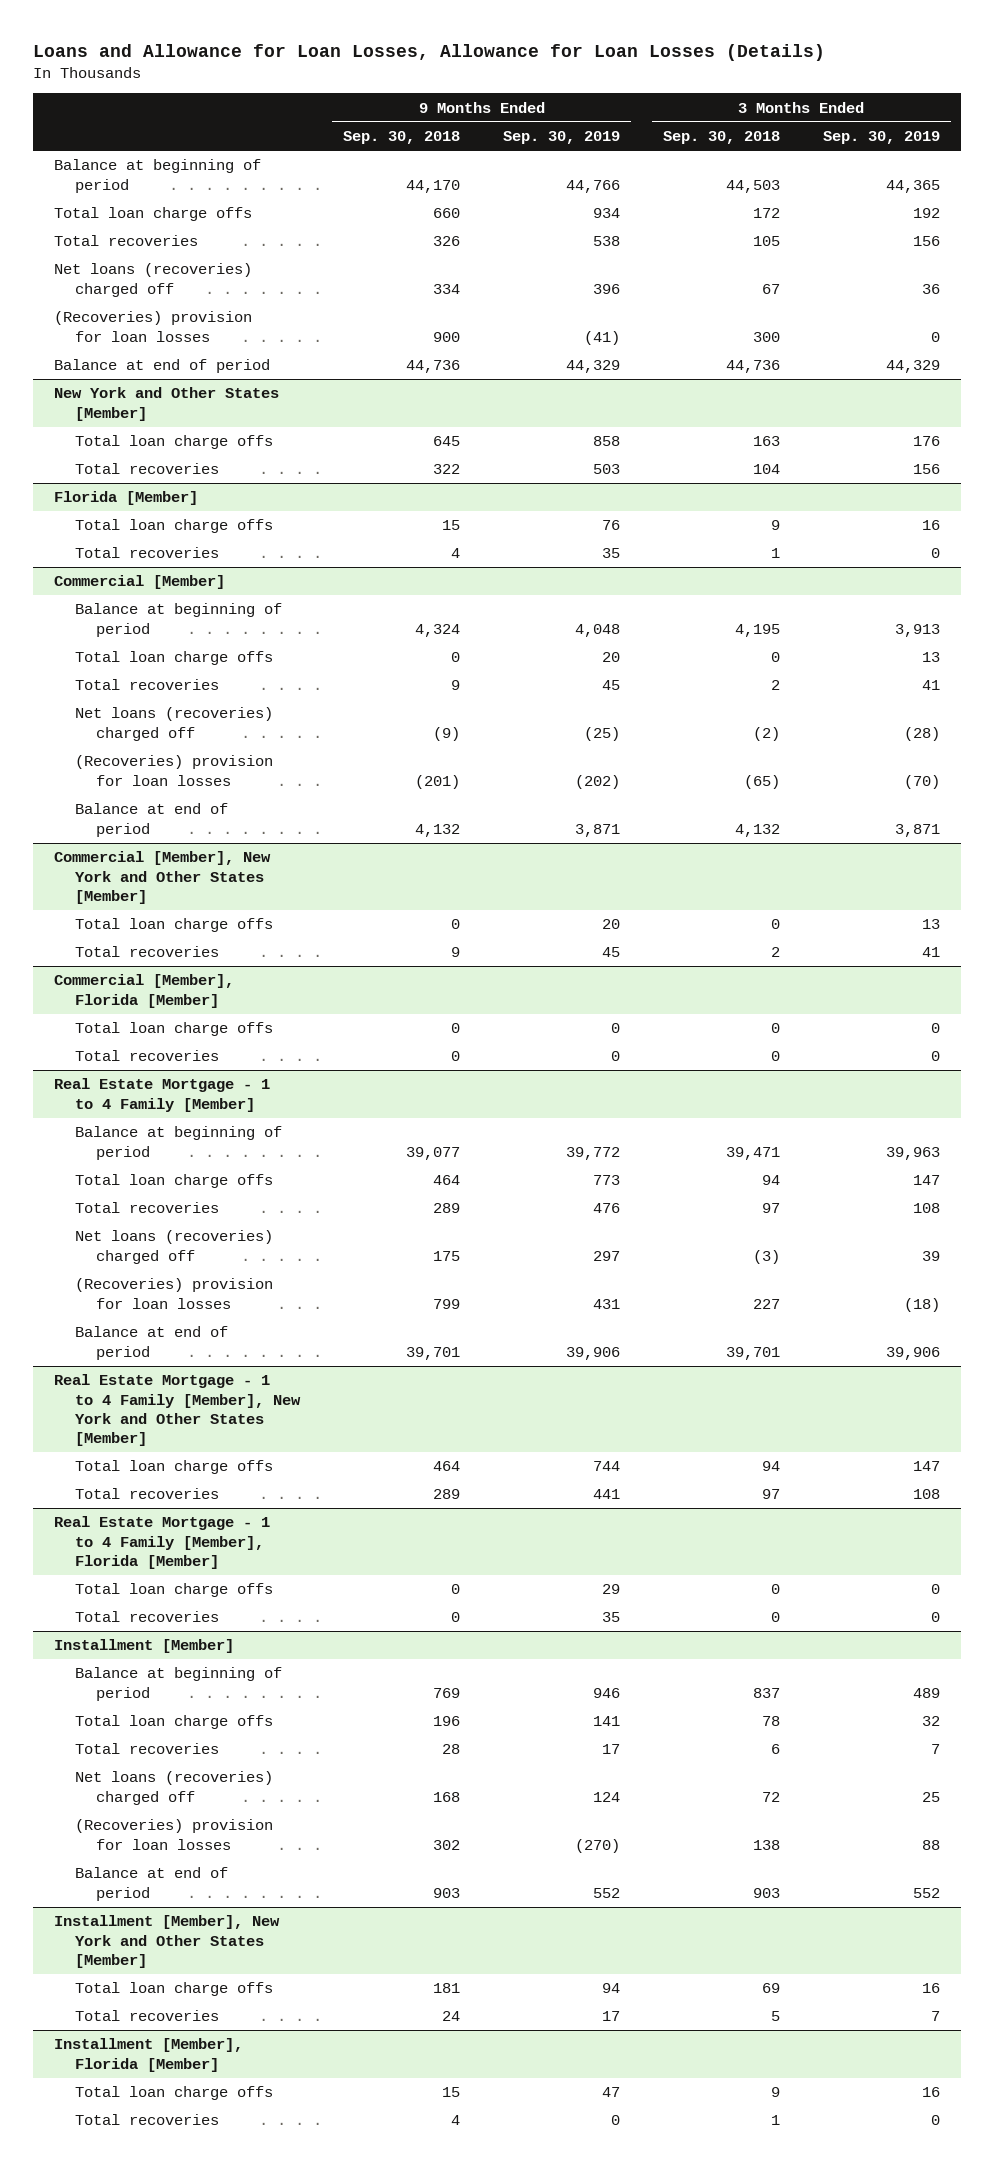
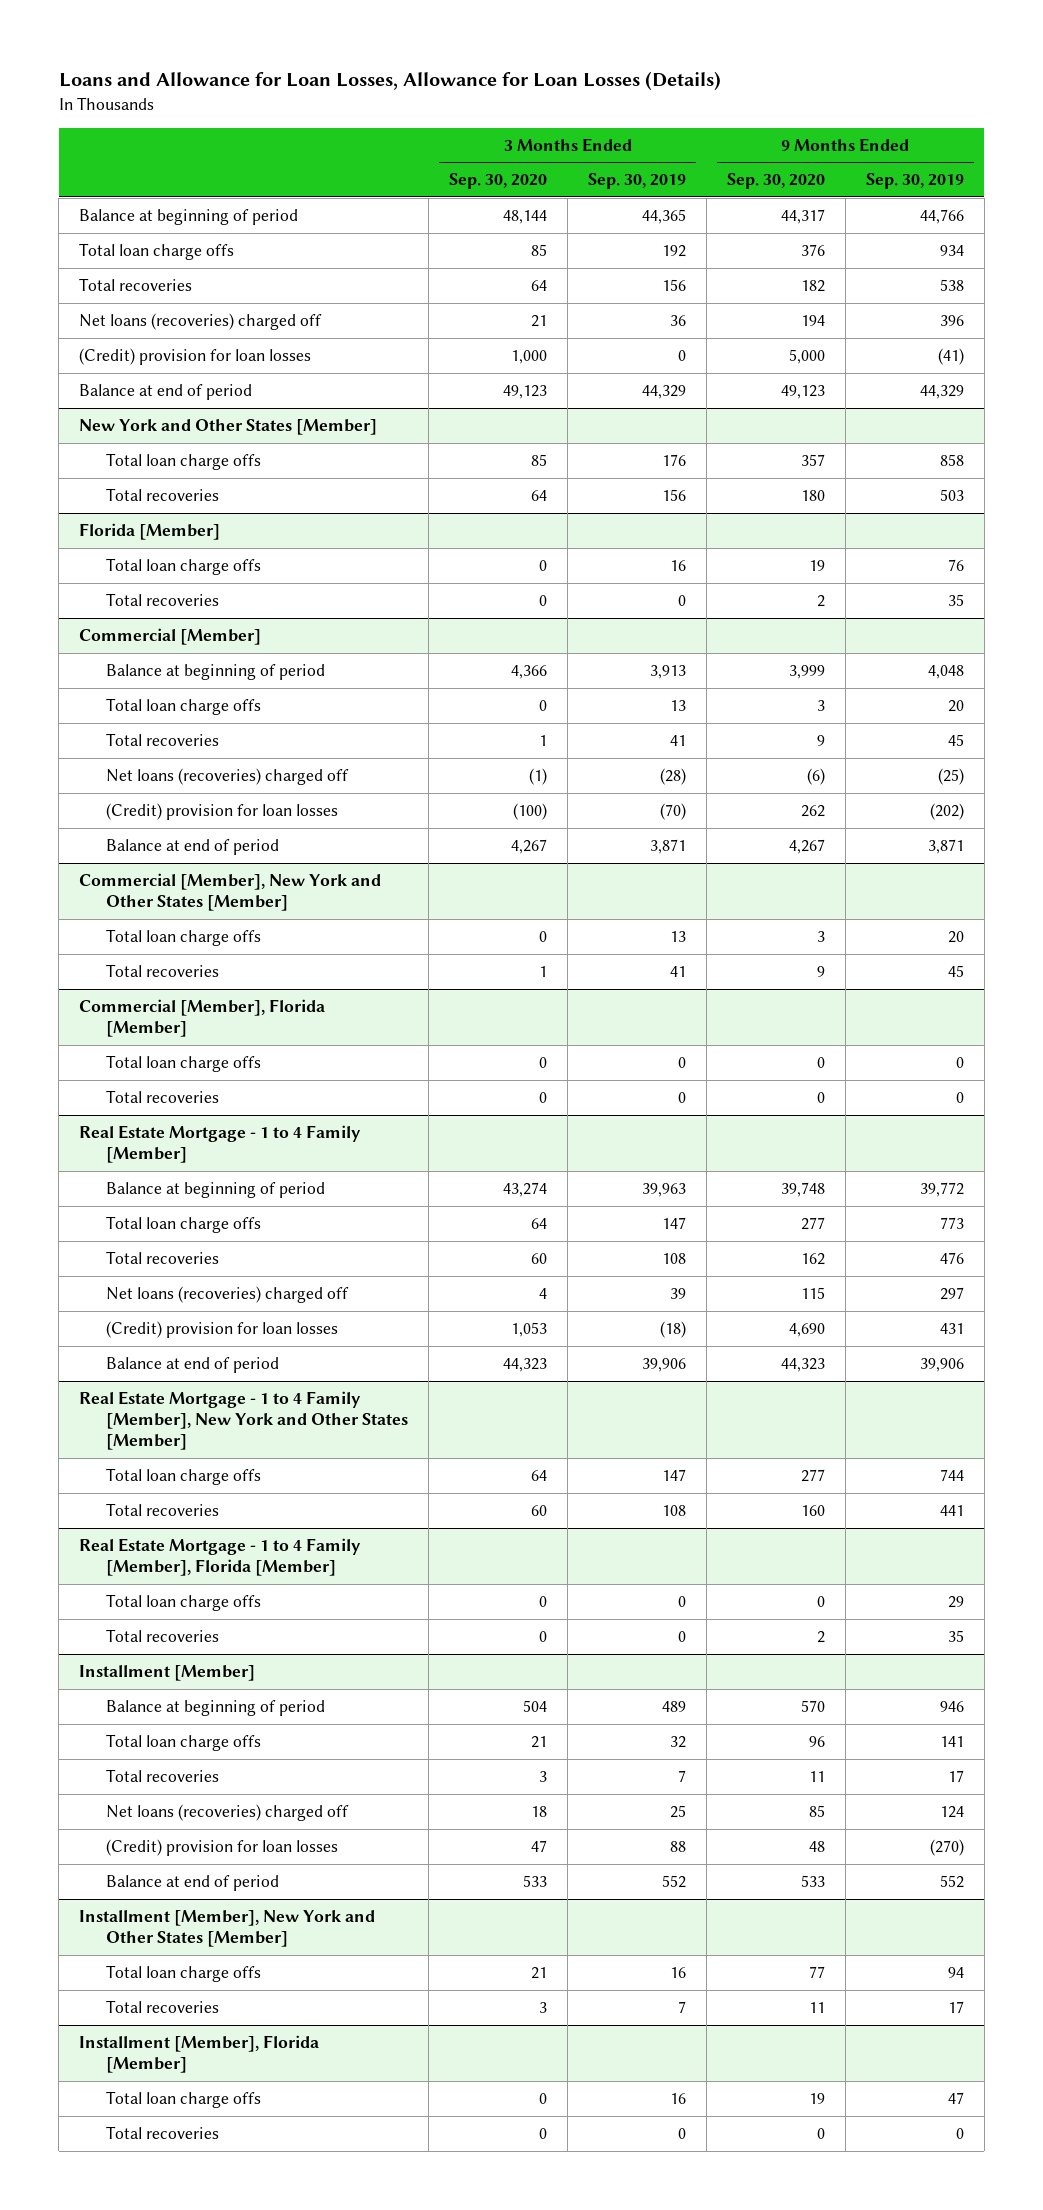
- | 9 Months Ended Sep. 30, 2018 | 9 Months Ended Sep. 30, 2019 | 3 Months Ended Sep. 30, 2018 | 3 Months Ended Sep. 30, 2019
+ | 3 Months Ended Sep. 30, 2020 | 3 Months Ended Sep. 30, 2019 | 9 Months Ended Sep. 30, 2020 | 9 Months Ended Sep. 30, 2019
- (Recoveries) provision for loan losses | 900 | (41) | 300 | 0
+ (Credit) provision for loan losses | 1,000 | 0 | 5,000 | (41)
@ Commercial [Member]
- (Recoveries) provision for loan losses | (201) | (202) | (65) | (70)
+ (Credit) provision for loan losses | (100) | (70) | 262 | (202)
@ Real Estate Mortgage - 1 to 4 Family [Member]
- (Recoveries) provision for loan losses | 799 | 431 | 227 | (18)
+ (Credit) provision for loan losses | 1,053 | (18) | 4,690 | 431
@ Installment [Member]
- (Recoveries) provision for loan losses | 302 | (270) | 138 | 88
+ (Credit) provision for loan losses | 47 | 88 | 48 | (270)

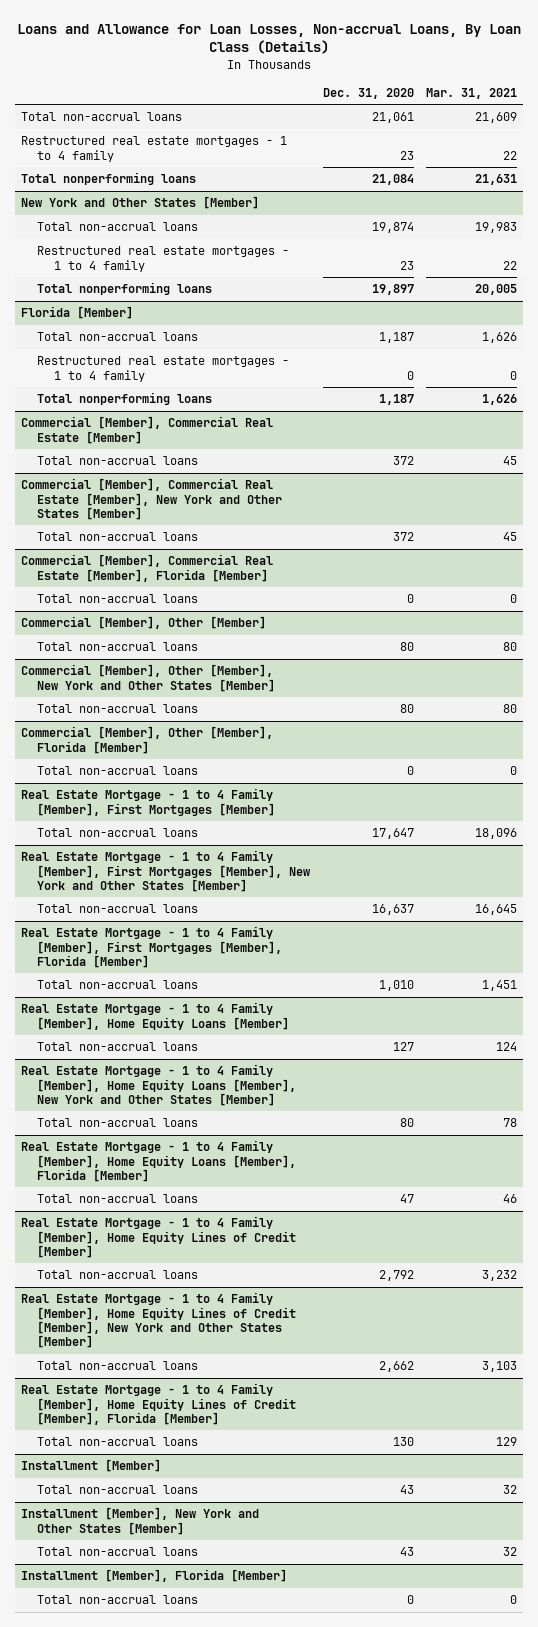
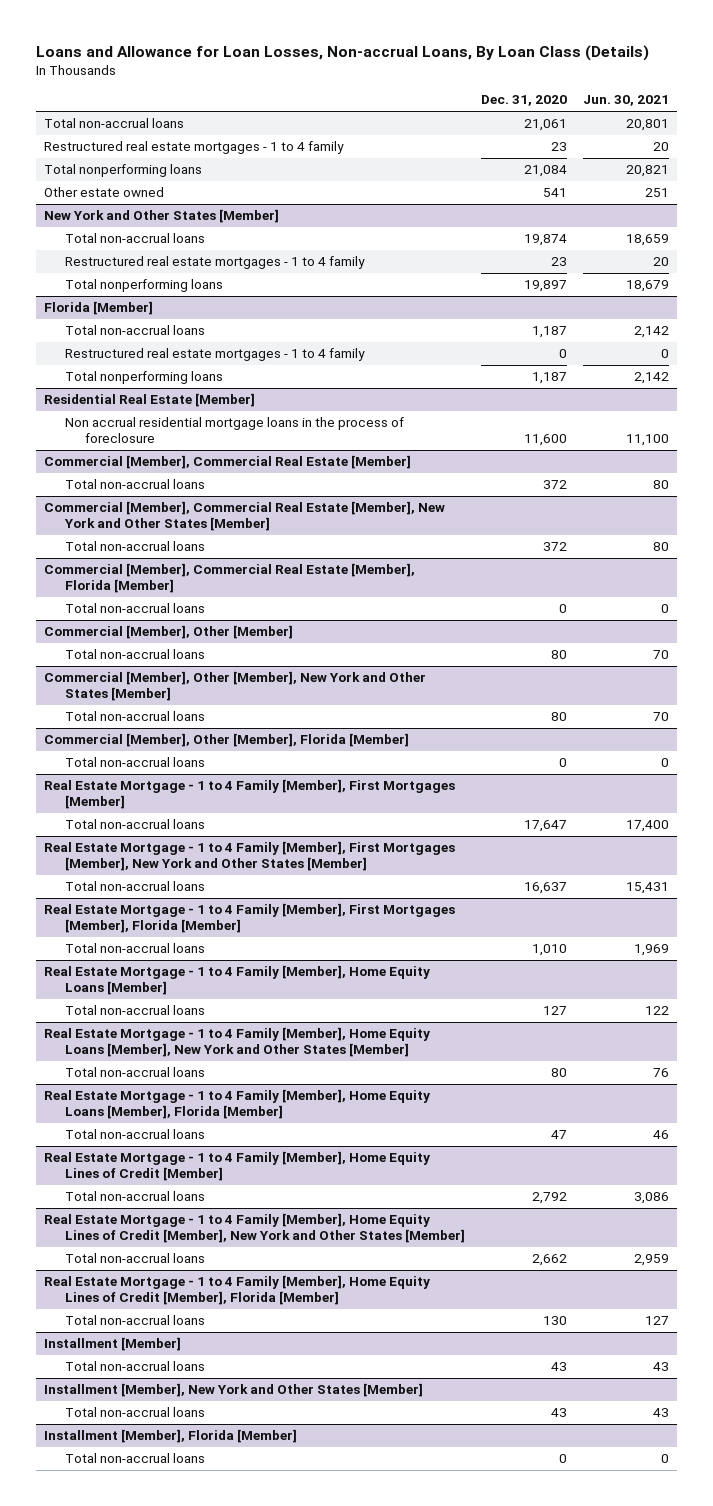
- | Dec. 31, 2020 | Mar. 31, 2021
+ | Dec. 31, 2020 | Jun. 30, 2021
+ Other estate owned | 541 | 251
+ Residential Real Estate [Member]
+ Non accrual residential mortgage loans in the process of foreclosure | 11,600 | 11,100

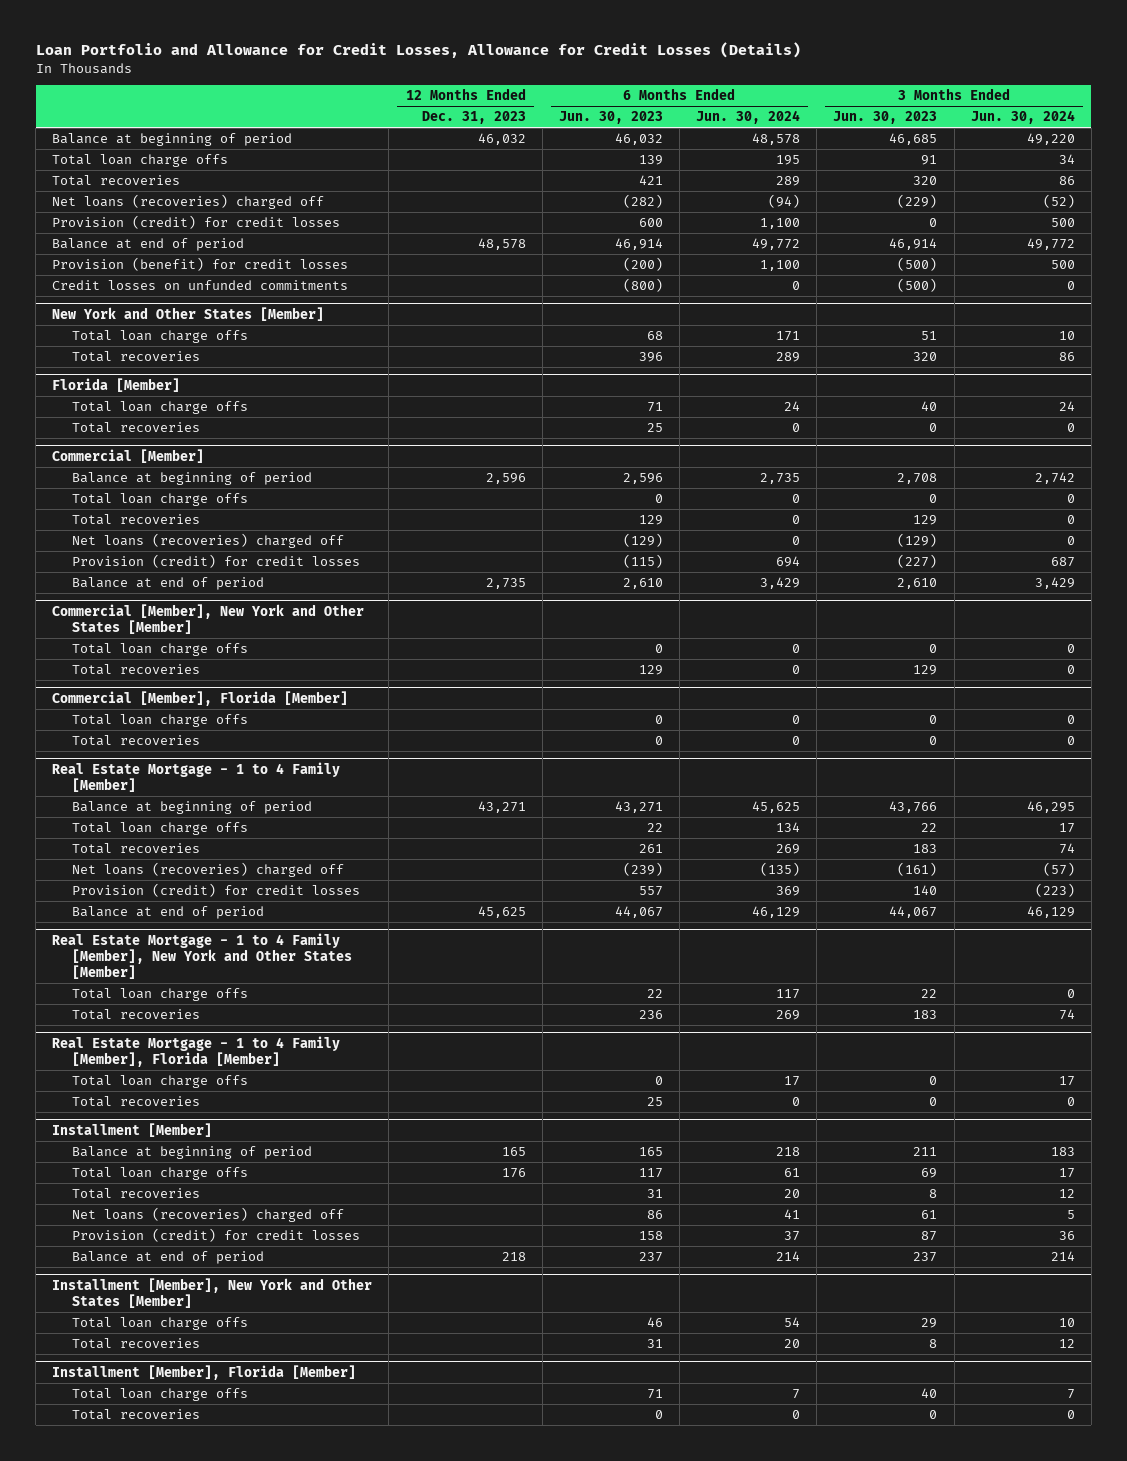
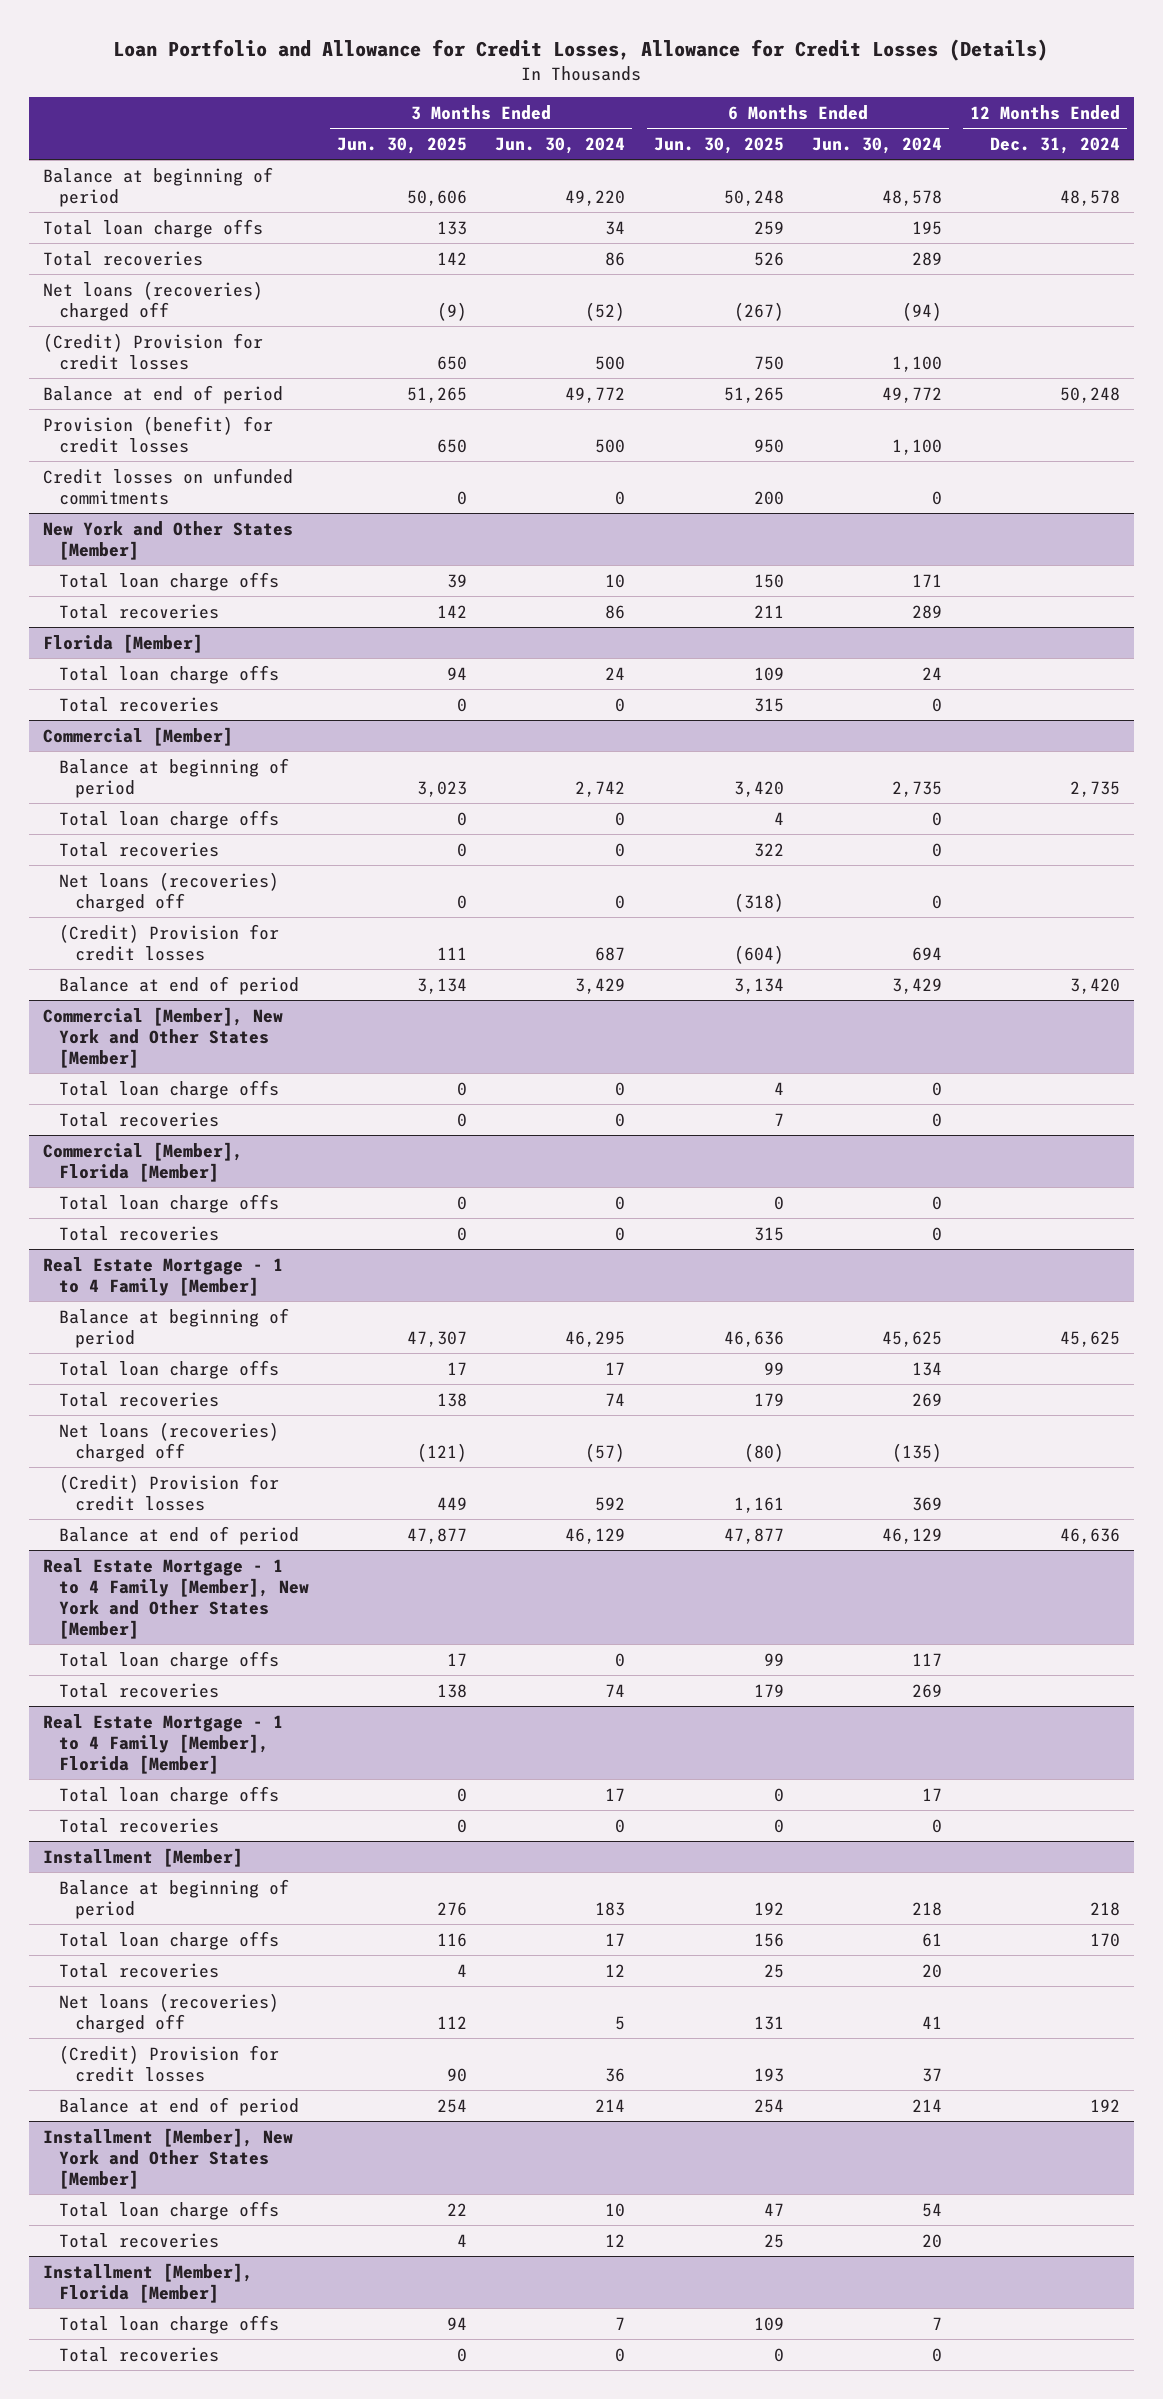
- | 12 Months Ended Dec. 31, 2023 | 6 Months Ended Jun. 30, 2023 | 6 Months Ended Jun. 30, 2024 | 3 Months Ended Jun. 30, 2023 | 3 Months Ended Jun. 30, 2024
+ | 3 Months Ended Jun. 30, 2025 | 3 Months Ended Jun. 30, 2024 | 6 Months Ended Jun. 30, 2025 | 6 Months Ended Jun. 30, 2024 | 12 Months Ended Dec. 31, 2024
- Provision (credit) for credit losses | | 600 | 1,100 | 0 | 500
+ (Credit) Provision for credit losses | 650 | 500 | 750 | 1,100 |
@ Commercial [Member]
- Provision (credit) for credit losses | | (115) | 694 | (227) | 687
+ (Credit) Provision for credit losses | 111 | 687 | (604) | 694 |
@ Real Estate Mortgage - 1 to 4 Family [Member]
- Provision (credit) for credit losses | | 557 | 369 | 140 | (223)
+ (Credit) Provision for credit losses | 449 | 592 | 1,161 | 369 |
@ Installment [Member]
- Provision (credit) for credit losses | | 158 | 37 | 87 | 36
+ (Credit) Provision for credit losses | 90 | 36 | 193 | 37 |

